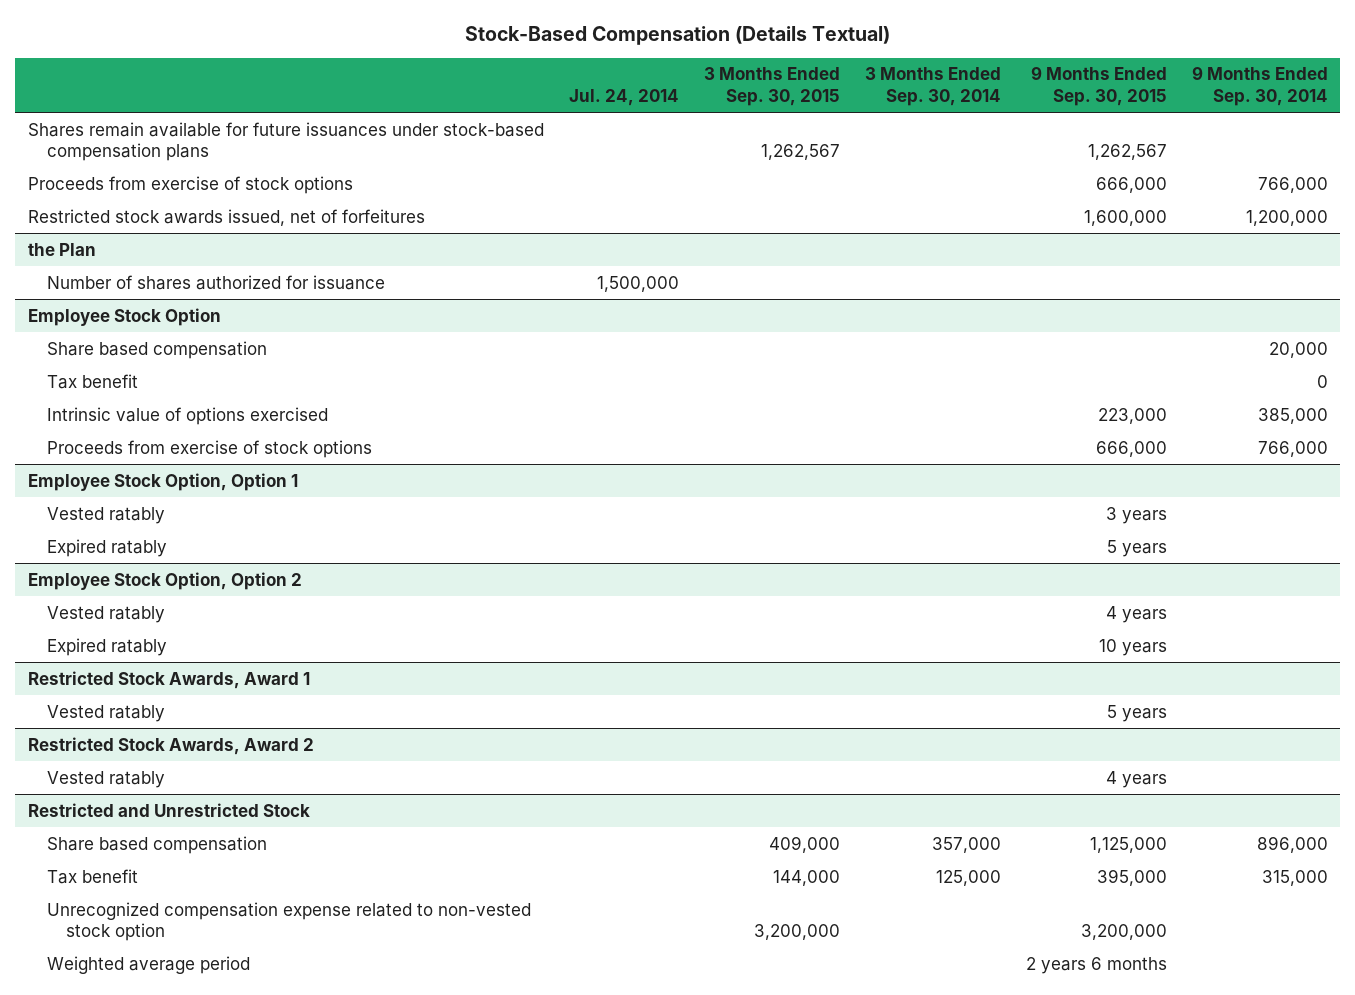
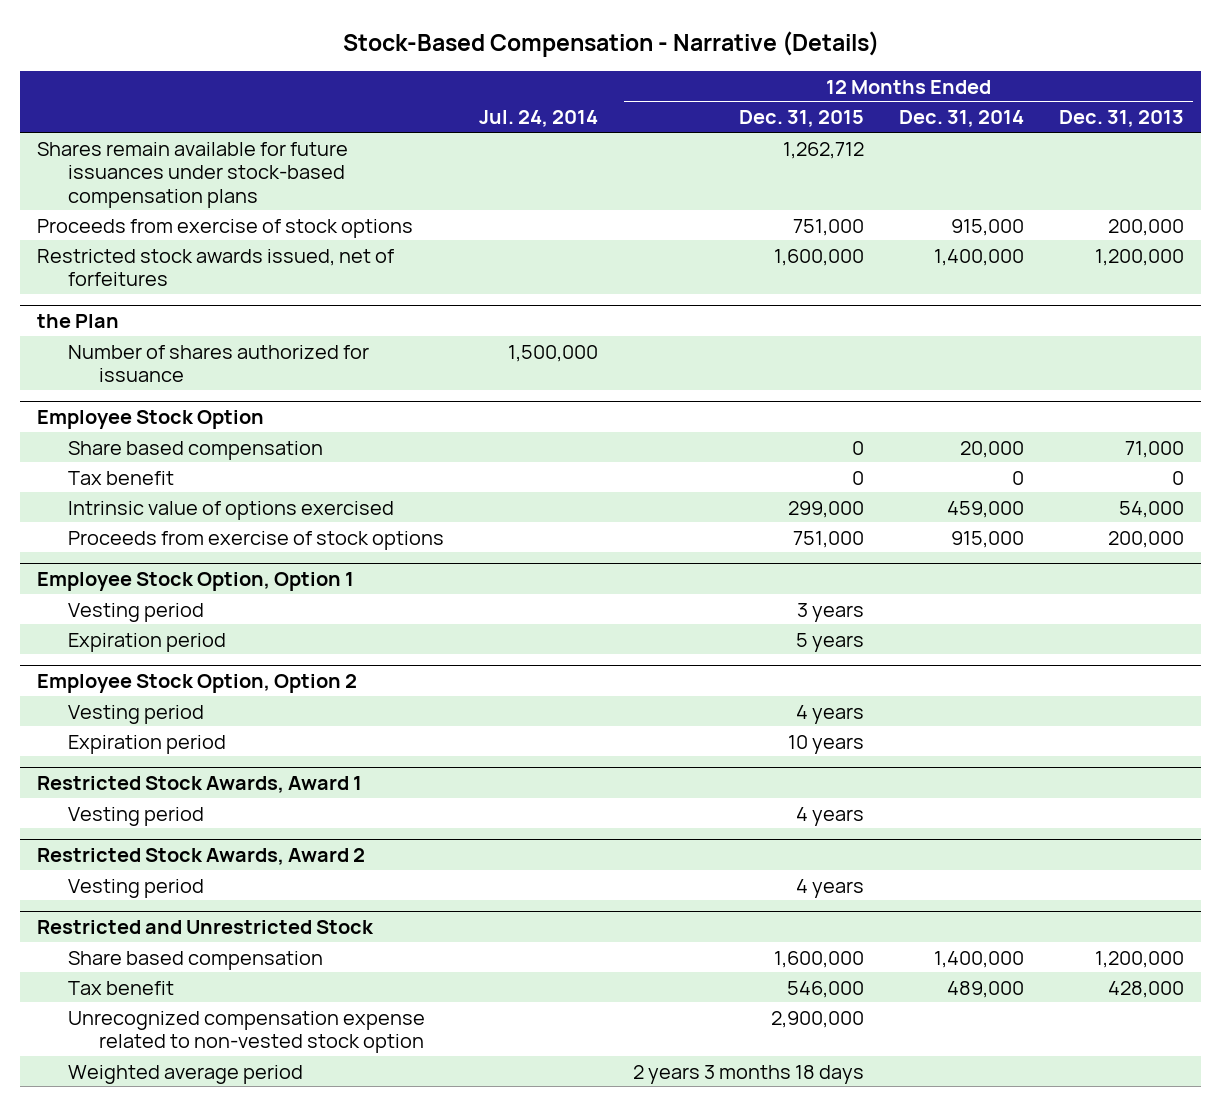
- Stock-Based Compensation (Details Textual)
+ Stock-Based Compensation - Narrative (Details)
- | Jul. 24, 2014 | 3 Months Ended Sep. 30, 2015 | 3 Months Ended Sep. 30, 2014 | 9 Months Ended Sep. 30, 2015 | 9 Months Ended Sep. 30, 2014
+ | Jul. 24, 2014 | 12 Months Ended Dec. 31, 2015 | 12 Months Ended Dec. 31, 2014 | 12 Months Ended Dec. 31, 2013
@ Employee Stock Option, Option 1
- Vested ratably | | | | 3 years |
- Expired ratably | | | | 5 years |
+ Vesting period | | 3 years | |
+ Expiration period | | 5 years | |
@ Employee Stock Option, Option 2
- Vested ratably | | | | 4 years |
- Expired ratably | | | | 10 years |
+ Vesting period | | 4 years | |
+ Expiration period | | 10 years | |
@ Restricted Stock Awards, Award 1
- Vested ratably | | | | 5 years |
+ Vesting period | | 4 years | |
@ Restricted Stock Awards, Award 2
- Vested ratably | | | | 4 years |
+ Vesting period | | 4 years | |

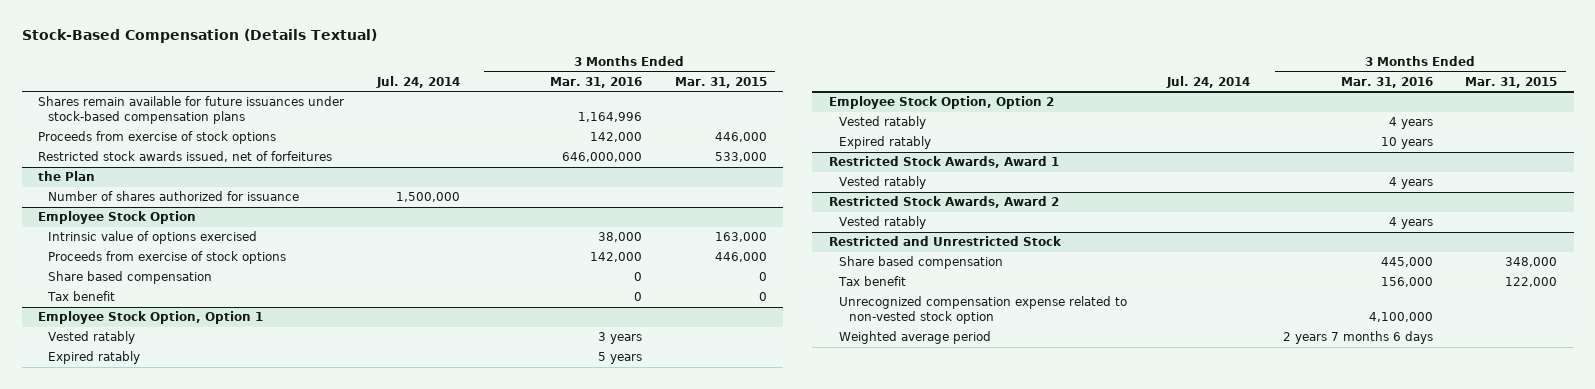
- Stock-Based Compensation - Narrative (Details)
+ Stock-Based Compensation (Details Textual)
- | Jul. 24, 2014 | 12 Months Ended Dec. 31, 2015 | 12 Months Ended Dec. 31, 2014 | 12 Months Ended Dec. 31, 2013
+ | Jul. 24, 2014 | 3 Months Ended Mar. 31, 2016 | 3 Months Ended Mar. 31, 2015
@ Employee Stock Option
moved down: Share based compensation | | 0 | 0
moved down: Tax benefit | | 0 | 0
@ Employee Stock Option, Option 1
- Vesting period | | 3 years | |
- Expiration period | | 5 years | |
+ Vested ratably | | 3 years |
+ Expired ratably | | 5 years |
@ Employee Stock Option, Option 2
- Vesting period | | 4 years | |
- Expiration period | | 10 years | |
+ Vested ratably | | 4 years |
+ Expired ratably | | 10 years |
@ Restricted Stock Awards, Award 1
- Vesting period | | 4 years | |
+ Vested ratably | | 4 years |
@ Restricted Stock Awards, Award 2
- Vesting period | | 4 years | |
+ Vested ratably | | 4 years |

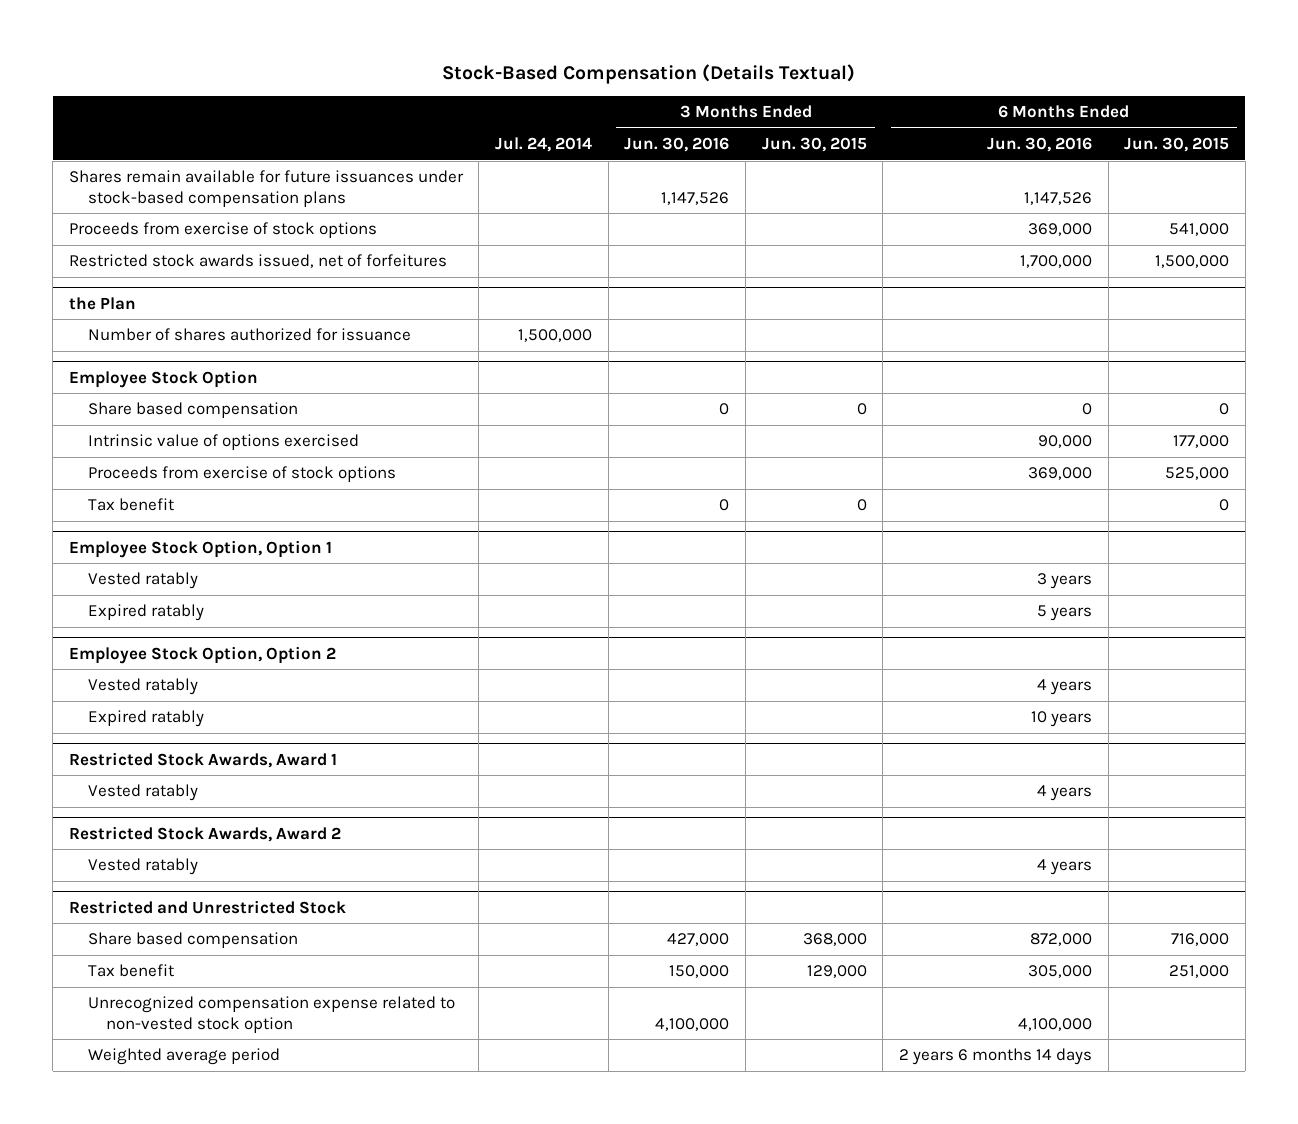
- | Jul. 24, 2014 | 3 Months Ended Mar. 31, 2016 | 3 Months Ended Mar. 31, 2015
+ | Jul. 24, 2014 | 3 Months Ended Jun. 30, 2016 | 3 Months Ended Jun. 30, 2015 | 6 Months Ended Jun. 30, 2016 | 6 Months Ended Jun. 30, 2015
@ Employee Stock Option
moved up: Share based compensation | | 0 | 0 | 0 | 0

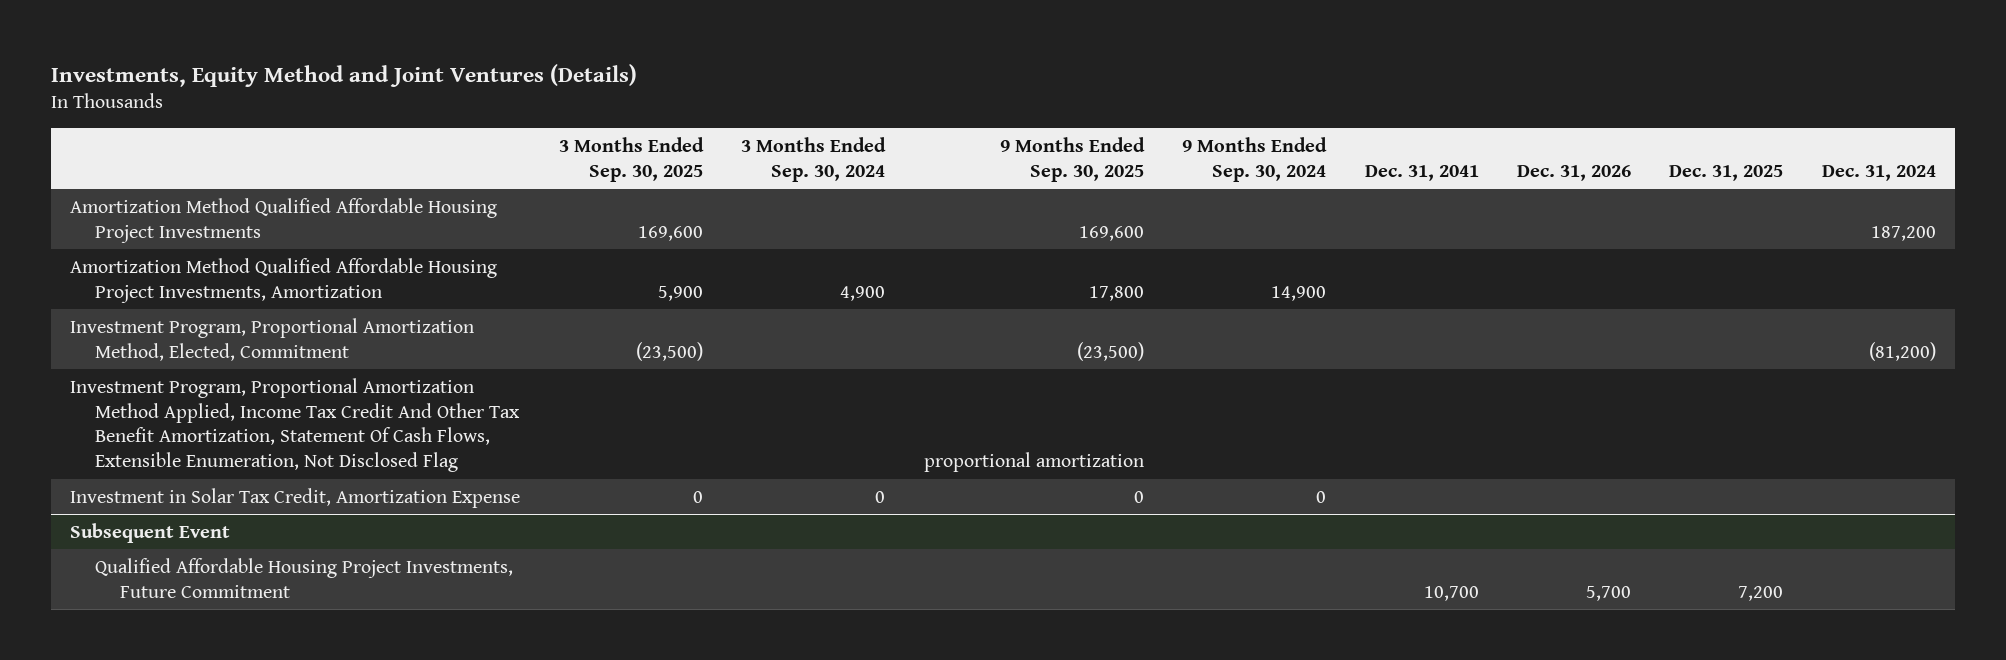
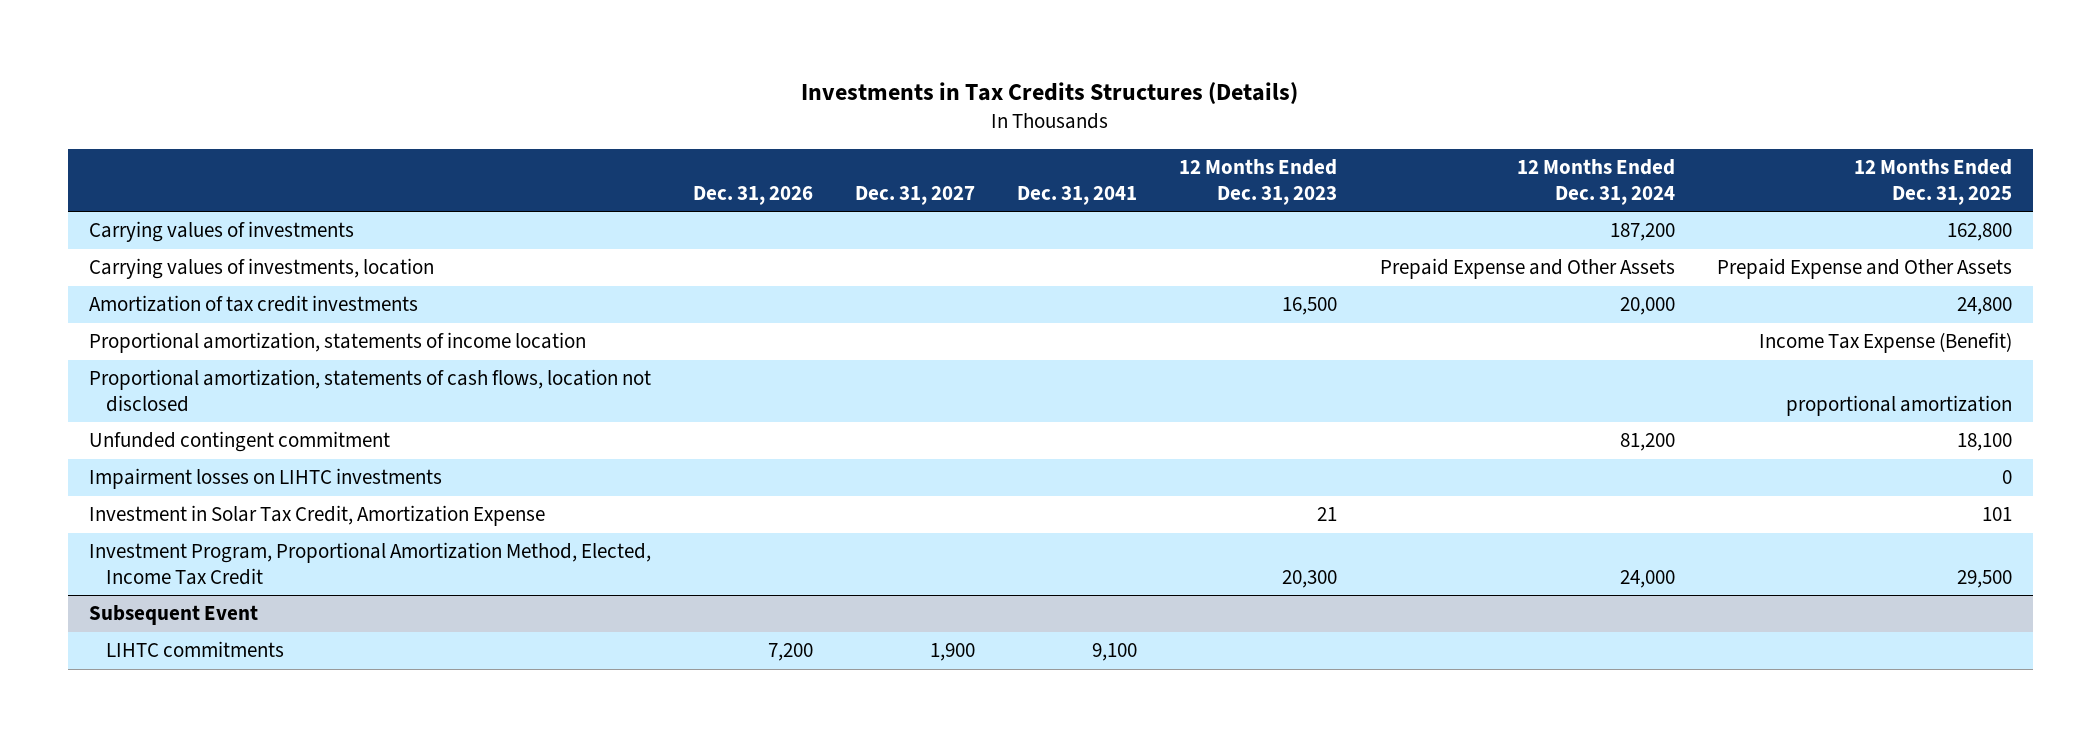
- Investments, Equity Method and Joint Ventures (Details)
+ Investments in Tax Credits Structures (Details)
- | 3 Months Ended Sep. 30, 2025 | 3 Months Ended Sep. 30, 2024 | 9 Months Ended Sep. 30, 2025 | 9 Months Ended Sep. 30, 2024 | Dec. 31, 2041 | Dec. 31, 2026 | Dec. 31, 2025 | Dec. 31, 2024
+ | Dec. 31, 2026 | Dec. 31, 2027 | Dec. 31, 2041 | 12 Months Ended Dec. 31, 2023 | 12 Months Ended Dec. 31, 2024 | 12 Months Ended Dec. 31, 2025
- Amortization Method Qualified Affordable Housing Project Investments | 169,600 | | 169,600 | | | | | 187,200
- Amortization Method Qualified Affordable Housing Project Investments, Amortization | 5,900 | 4,900 | 17,800 | 14,900 | | | |
- Investment Program, Proportional Amortization Method, Elected, Commitment | (23,500) | | (23,500) | | | | | (81,200)
- Investment Program, Proportional Amortization Method Applied, Income Tax Credit And Other Tax Benefit Amortization, Statement Of Cash Flows, Extensible Enumeration, Not Disclosed Flag | | | proportional amortization | | | | |
+ Carrying values of investments | | | | | 187,200 | 162,800
+ Carrying values of investments, location | | | | | Prepaid Expense and Other Assets | Prepaid Expense and Other Assets
+ Amortization of tax credit investments | | | | 16,500 | 20,000 | 24,800
+ Proportional amortization, statements of income location | | | | | | Income Tax Expense (Benefit)
+ Proportional amortization, statements of cash flows, location not disclosed | | | | | | proportional amortization
+ Unfunded contingent commitment | | | | | 81,200 | 18,100
+ Impairment losses on LIHTC investments | | | | | | 0
+ Investment Program, Proportional Amortization Method, Elected, Income Tax Credit | | | | 20,300 | 24,000 | 29,500
@ Subsequent Event
- Qualified Affordable Housing Project Investments, Future Commitment | | | | | 10,700 | 5,700 | 7,200 |
+ LIHTC commitments | 7,200 | 1,900 | 9,100 | | |

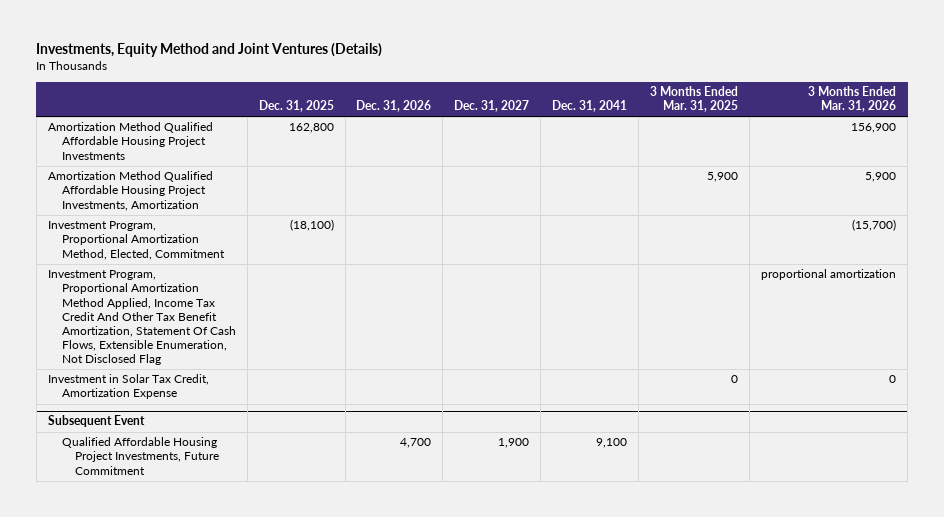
- Investments in Tax Credits Structures (Details)
+ Investments, Equity Method and Joint Ventures (Details)
- | Dec. 31, 2026 | Dec. 31, 2027 | Dec. 31, 2041 | 12 Months Ended Dec. 31, 2023 | 12 Months Ended Dec. 31, 2024 | 12 Months Ended Dec. 31, 2025
+ | Dec. 31, 2025 | Dec. 31, 2026 | Dec. 31, 2027 | Dec. 31, 2041 | 3 Months Ended Mar. 31, 2025 | 3 Months Ended Mar. 31, 2026
- Carrying values of investments | | | | | 187,200 | 162,800
- Carrying values of investments, location | | | | | Prepaid Expense and Other Assets | Prepaid Expense and Other Assets
- Amortization of tax credit investments | | | | 16,500 | 20,000 | 24,800
- Proportional amortization, statements of income location | | | | | | Income Tax Expense (Benefit)
- Proportional amortization, statements of cash flows, location not disclosed | | | | | | proportional amortization
- Unfunded contingent commitment | | | | | 81,200 | 18,100
- Impairment losses on LIHTC investments | | | | | | 0
+ Amortization Method Qualified Affordable Housing Project Investments | 162,800 | | | | | 156,900
+ Amortization Method Qualified Affordable Housing Project Investments, Amortization | | | | | 5,900 | 5,900
+ Investment Program, Proportional Amortization Method, Elected, Commitment | (18,100) | | | | | (15,700)
+ Investment Program, Proportional Amortization Method Applied, Income Tax Credit And Other Tax Benefit Amortization, Statement Of Cash Flows, Extensible Enumeration, Not Disclosed Flag | | | | | | proportional amortization
- Investment Program, Proportional Amortization Method, Elected, Income Tax Credit | | | | 20,300 | 24,000 | 29,500
@ Subsequent Event
- LIHTC commitments | 7,200 | 1,900 | 9,100 | | |
+ Qualified Affordable Housing Project Investments, Future Commitment | | 4,700 | 1,900 | 9,100 | |

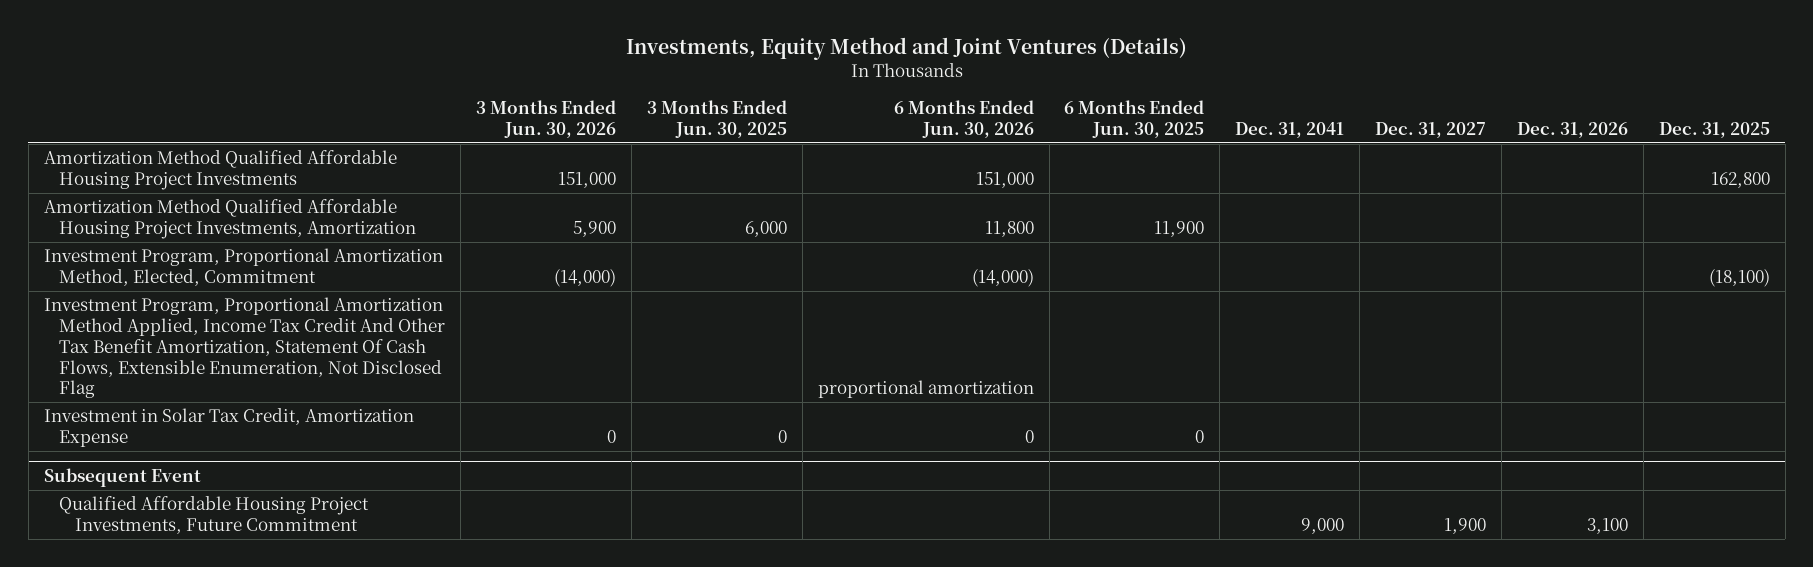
- | Dec. 31, 2025 | Dec. 31, 2026 | Dec. 31, 2027 | Dec. 31, 2041 | 3 Months Ended Mar. 31, 2025 | 3 Months Ended Mar. 31, 2026
+ | 3 Months Ended Jun. 30, 2026 | 3 Months Ended Jun. 30, 2025 | 6 Months Ended Jun. 30, 2026 | 6 Months Ended Jun. 30, 2025 | Dec. 31, 2041 | Dec. 31, 2027 | Dec. 31, 2026 | Dec. 31, 2025
@ Subsequent Event
- Qualified Affordable Housing Project Investments, Future Commitment | | 4,700 | 1,900 | 9,100 | |
+ Qualified Affordable Housing Project Investments, Future Commitment | | | | | 9,000 | 1,900 | 3,100 |

